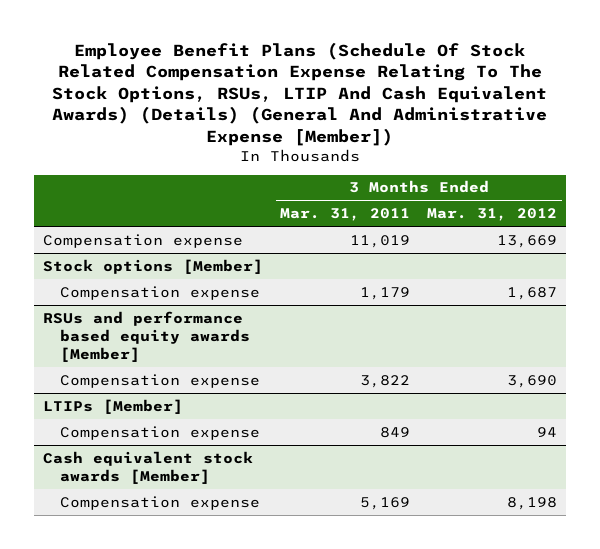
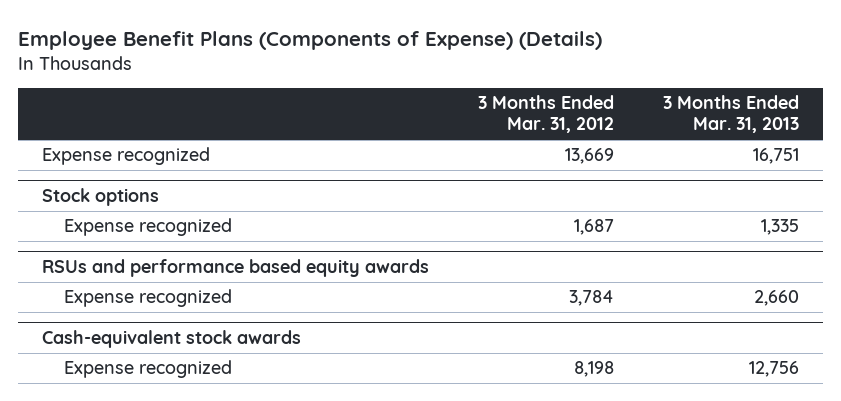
- Employee Benefit Plans (Schedule Of Stock Related Compensation Expense Relating To The Stock Options, RSUs, LTIP And Cash Equivalent Awards) (Details) (General And Administrative Expense [Member])
+ Employee Benefit Plans (Components of Expense) (Details)
- | 3 Months Ended Mar. 31, 2011 | 3 Months Ended Mar. 31, 2012
+ | 3 Months Ended Mar. 31, 2012 | 3 Months Ended Mar. 31, 2013
- Compensation expense | 11,019 | 13,669
- Stock options [Member]
- Compensation expense | 1,179 | 1,687
- RSUs and performance based equity awards [Member]
- Compensation expense | 3,822 | 3,690
- LTIPs [Member]
- Compensation expense | 849 | 94
- Cash equivalent stock awards [Member]
- Compensation expense | 5,169 | 8,198
+ Expense recognized | 13,669 | 16,751
+ Stock options
+ Expense recognized | 1,687 | 1,335
+ RSUs and performance based equity awards
+ Expense recognized | 3,784 | 2,660
+ Cash-equivalent stock awards
+ Expense recognized | 8,198 | 12,756

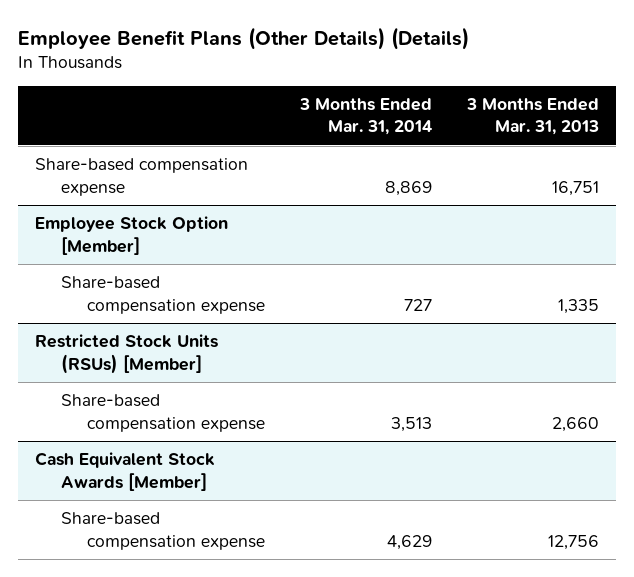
- Employee Benefit Plans (Components of Expense) (Details)
+ Employee Benefit Plans (Other Details) (Details)
- | 3 Months Ended Mar. 31, 2012 | 3 Months Ended Mar. 31, 2013
+ | 3 Months Ended Mar. 31, 2014 | 3 Months Ended Mar. 31, 2013
- Expense recognized | 13,669 | 16,751
- Stock options
- Expense recognized | 1,687 | 1,335
- RSUs and performance based equity awards
- Expense recognized | 3,784 | 2,660
- Cash-equivalent stock awards
- Expense recognized | 8,198 | 12,756
+ Share-based compensation expense | 8,869 | 16,751
+ Employee Stock Option [Member]
+ Share-based compensation expense | 727 | 1,335
+ Restricted Stock Units (RSUs) [Member]
+ Share-based compensation expense | 3,513 | 2,660
+ Cash Equivalent Stock Awards [Member]
+ Share-based compensation expense | 4,629 | 12,756

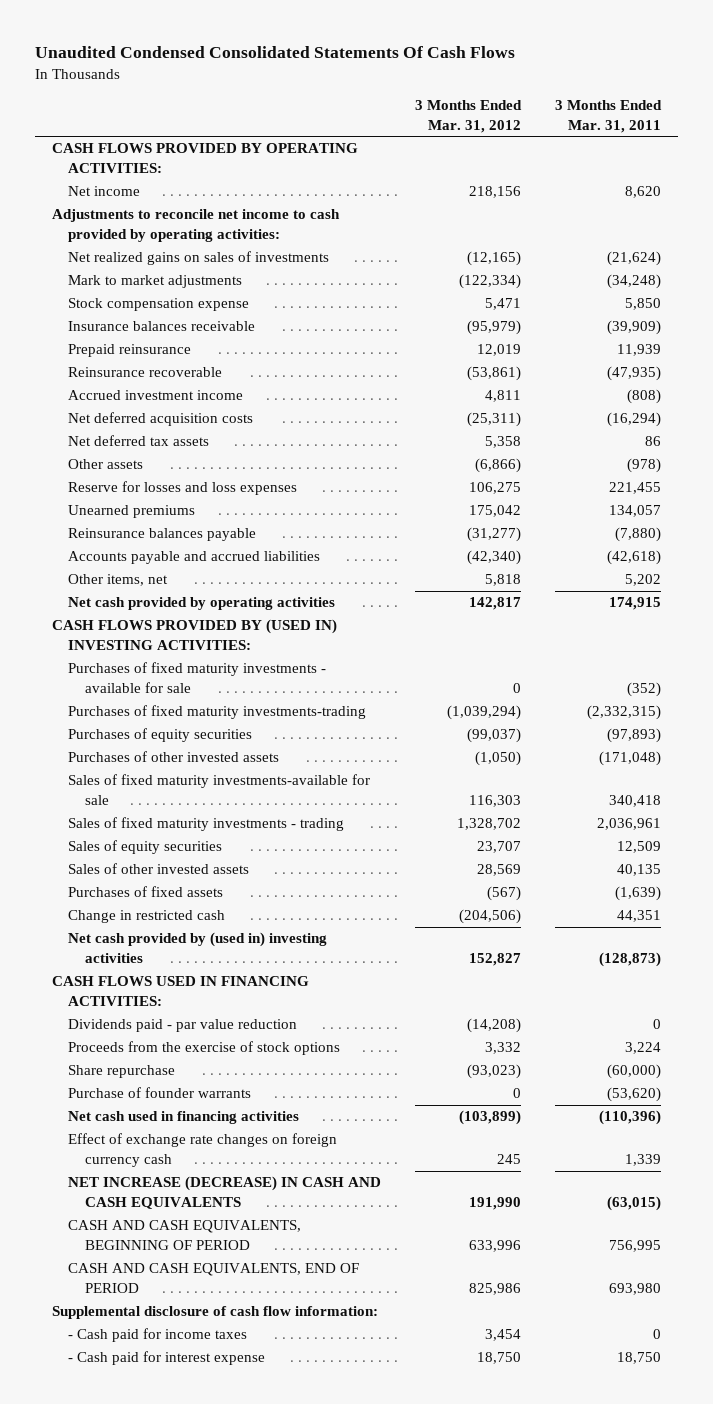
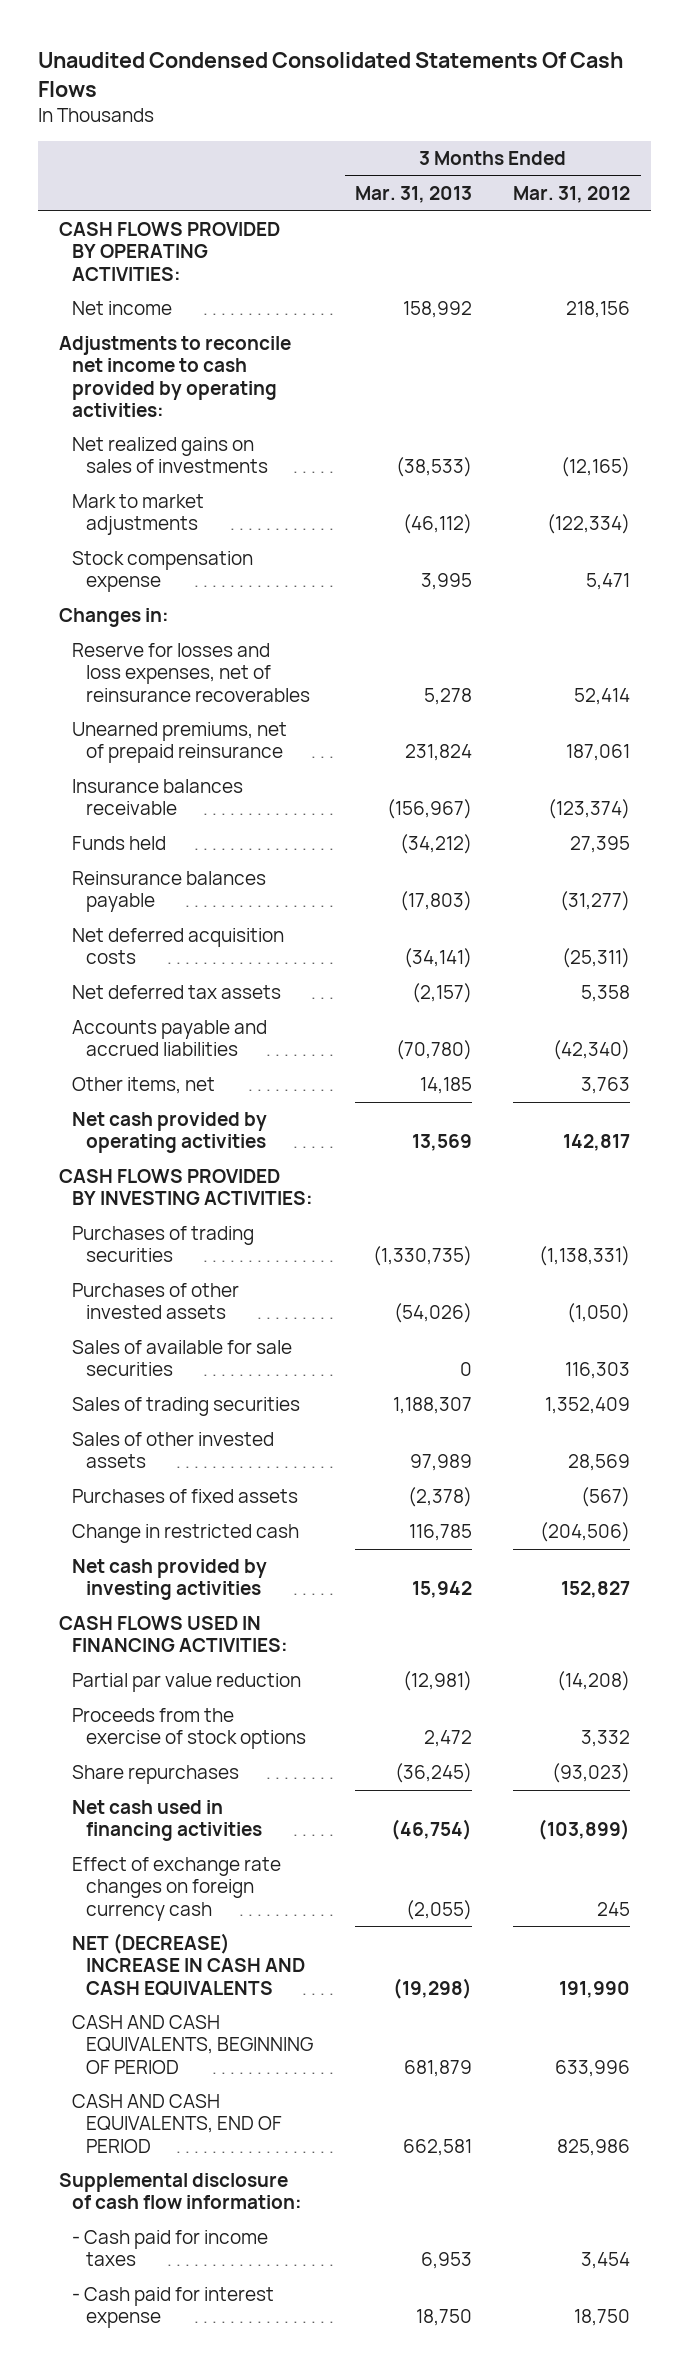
- | 3 Months Ended Mar. 31, 2012 | 3 Months Ended Mar. 31, 2011
+ | 3 Months Ended Mar. 31, 2013 | 3 Months Ended Mar. 31, 2012
- Insurance balances receivable | (95,979) | (39,909)
- Prepaid reinsurance | 12,019 | 11,939
- Reinsurance recoverable | (53,861) | (47,935)
- Accrued investment income | 4,811 | (808)
+ Changes in:
+ Reserve for losses and loss expenses, net of reinsurance recoverables | 5,278 | 52,414
+ Unearned premiums, net of prepaid reinsurance | 231,824 | 187,061
+ Insurance balances receivable | (156,967) | (123,374)
+ Funds held | (34,212) | 27,395
moved up: Reinsurance balances payable | (17,803) | (31,277)
- Other assets | (6,866) | (978)
- Reserve for losses and loss expenses | 106,275 | 221,455
- Unearned premiums | 175,042 | 134,057
- Other items, net | 5,818 | 5,202
+ Other items, net | 14,185 | 3,763
- CASH FLOWS PROVIDED BY (USED IN) INVESTING ACTIVITIES:
- Purchases of fixed maturity investments - available for sale | 0 | (352)
- Purchases of fixed maturity investments-trading | (1,039,294) | (2,332,315)
- Purchases of equity securities | (99,037) | (97,893)
+ CASH FLOWS PROVIDED BY INVESTING ACTIVITIES:
+ Purchases of trading securities | (1,330,735) | (1,138,331)
- Sales of fixed maturity investments-available for sale | 116,303 | 340,418
- Sales of fixed maturity investments - trading | 1,328,702 | 2,036,961
- Sales of equity securities | 23,707 | 12,509
+ Sales of available for sale securities | 0 | 116,303
+ Sales of trading securities | 1,188,307 | 1,352,409
- Net cash provided by (used in) investing activities | 152,827 | (128,873)
+ Net cash provided by investing activities | 15,942 | 152,827
- Dividends paid - par value reduction | (14,208) | 0
+ Partial par value reduction | (12,981) | (14,208)
- Share repurchase | (93,023) | (60,000)
- Purchase of founder warrants | 0 | (53,620)
+ Share repurchases | (36,245) | (93,023)
- NET INCREASE (DECREASE) IN CASH AND CASH EQUIVALENTS | 191,990 | (63,015)
+ NET (DECREASE) INCREASE IN CASH AND CASH EQUIVALENTS | (19,298) | 191,990

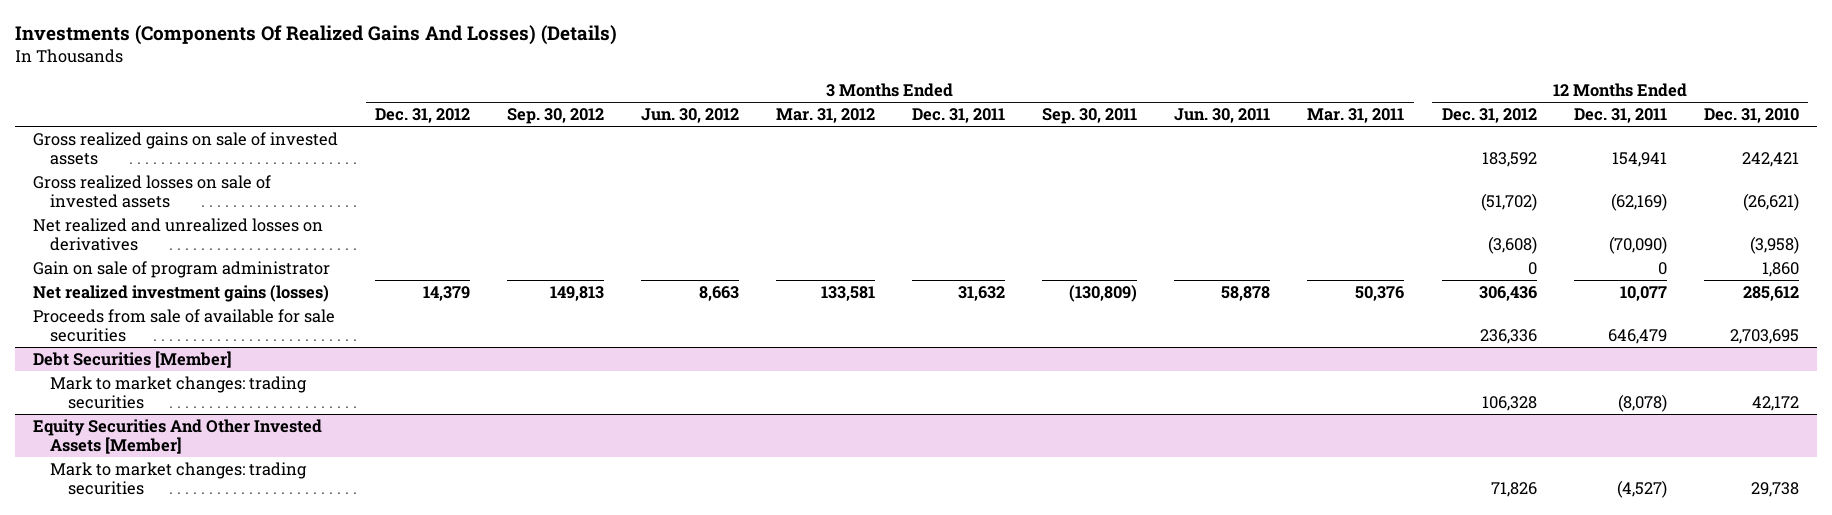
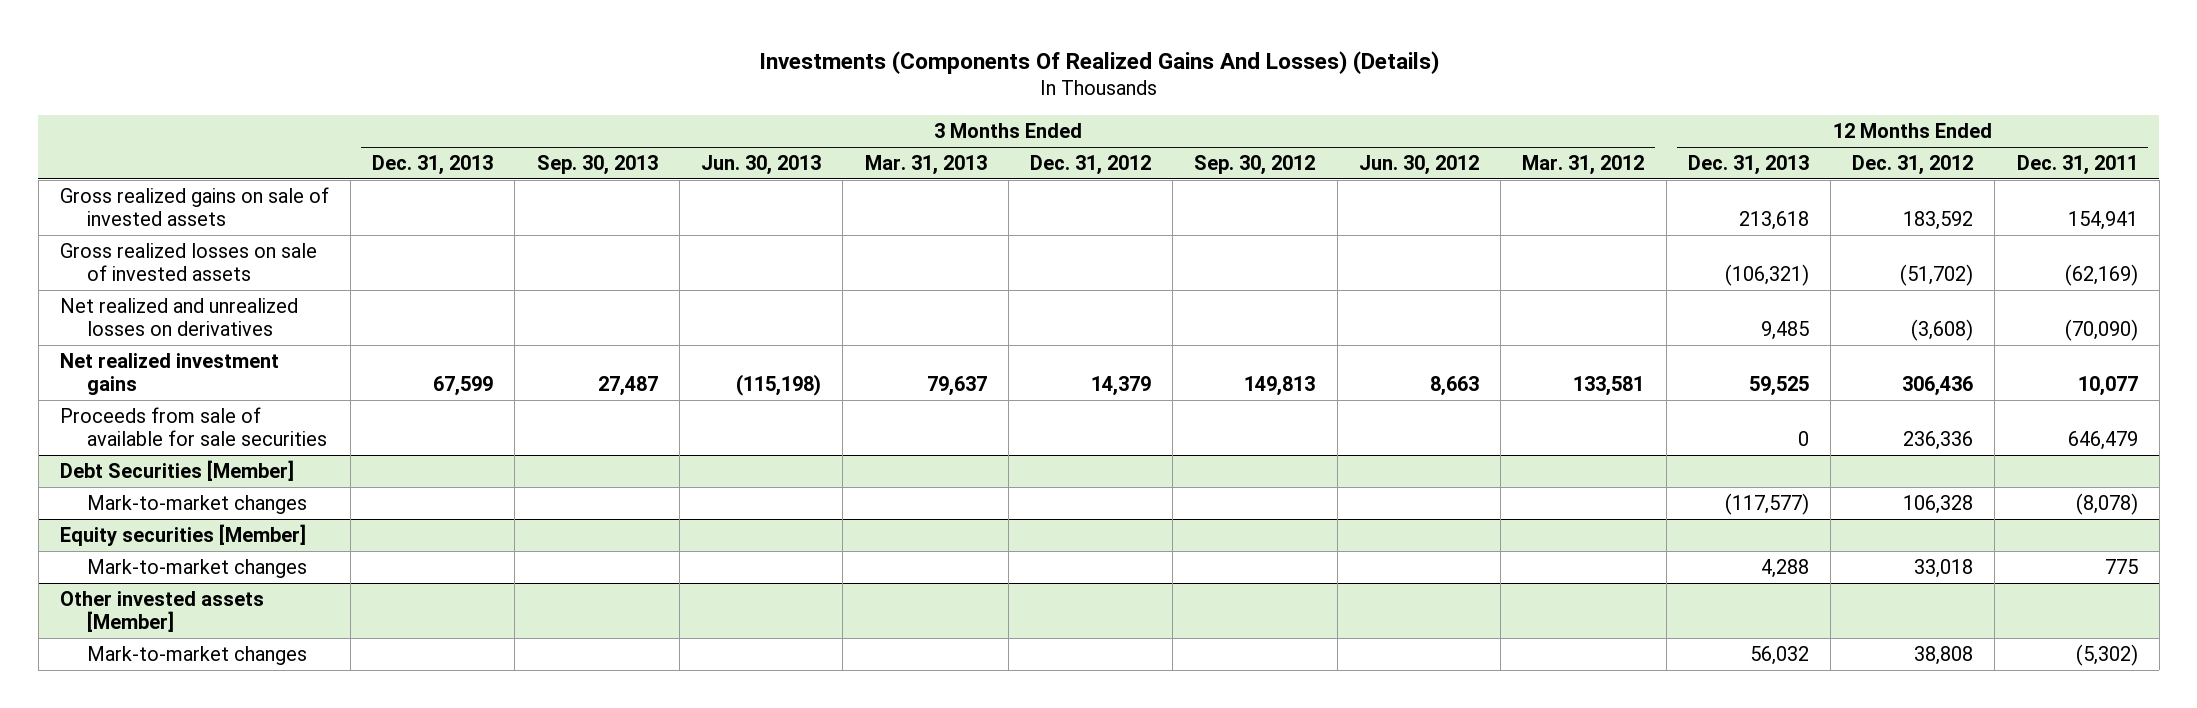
- | 3 Months Ended Dec. 31, 2012 | 3 Months Ended Sep. 30, 2012 | 3 Months Ended Jun. 30, 2012 | 3 Months Ended Mar. 31, 2012 | 3 Months Ended Dec. 31, 2011 | 3 Months Ended Sep. 30, 2011 | 3 Months Ended Jun. 30, 2011 | 3 Months Ended Mar. 31, 2011 | 12 Months Ended Dec. 31, 2012 | 12 Months Ended Dec. 31, 2011 | 12 Months Ended Dec. 31, 2010
+ | 3 Months Ended Dec. 31, 2013 | 3 Months Ended Sep. 30, 2013 | 3 Months Ended Jun. 30, 2013 | 3 Months Ended Mar. 31, 2013 | 3 Months Ended Dec. 31, 2012 | 3 Months Ended Sep. 30, 2012 | 3 Months Ended Jun. 30, 2012 | 3 Months Ended Mar. 31, 2012 | 12 Months Ended Dec. 31, 2013 | 12 Months Ended Dec. 31, 2012 | 12 Months Ended Dec. 31, 2011
- Gain on sale of program administrator | | | | | | | | | 0 | 0 | 1,860
- Net realized investment gains (losses) | 14,379 | 149,813 | 8,663 | 133,581 | 31,632 | (130,809) | 58,878 | 50,376 | 306,436 | 10,077 | 285,612
+ Net realized investment gains | 67,599 | 27,487 | (115,198) | 79,637 | 14,379 | 149,813 | 8,663 | 133,581 | 59,525 | 306,436 | 10,077
@ Debt Securities [Member]
- Mark to market changes: trading securities | | | | | | | | | 106,328 | (8,078) | 42,172
- Equity Securities And Other Invested Assets [Member]
- Mark to market changes: trading securities | | | | | | | | | 71,826 | (4,527) | 29,738
@ Debt Securities [Member]
+ Mark-to-market changes | | | | | | | | | (117,577) | 106,328 | (8,078)
+ Equity securities [Member]
+ Mark-to-market changes | | | | | | | | | 4,288 | 33,018 | 775
+ Other invested assets [Member]
+ Mark-to-market changes | | | | | | | | | 56,032 | 38,808 | (5,302)

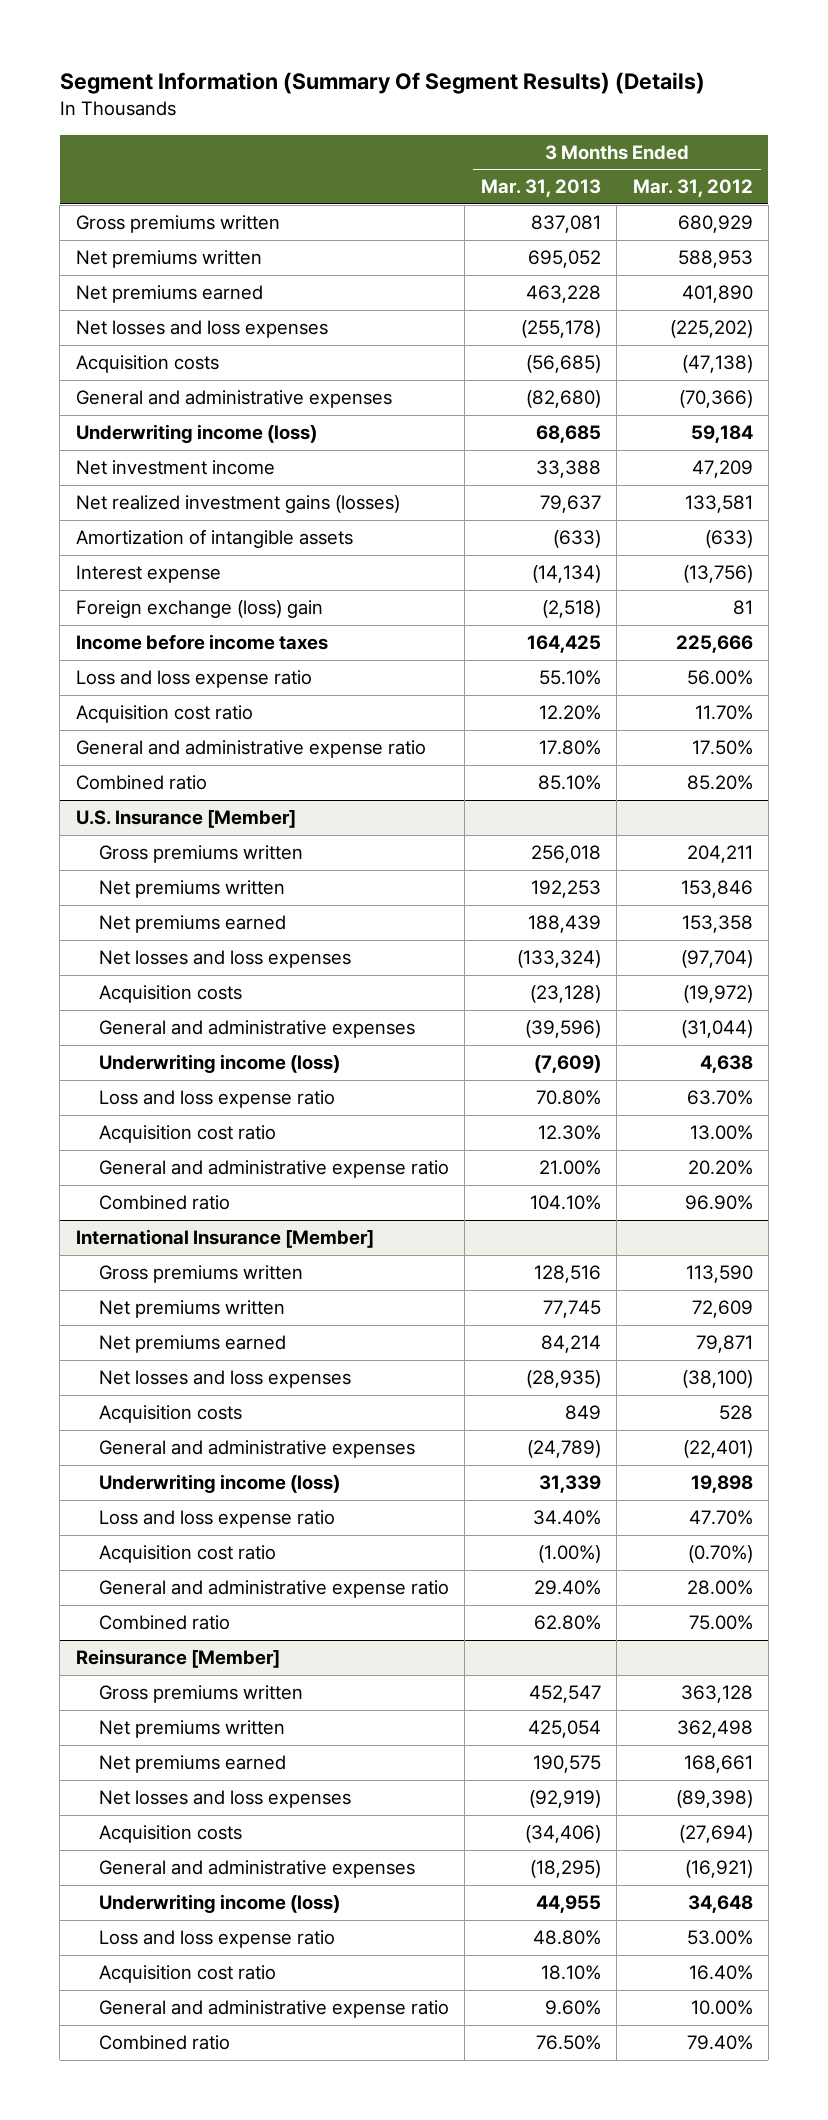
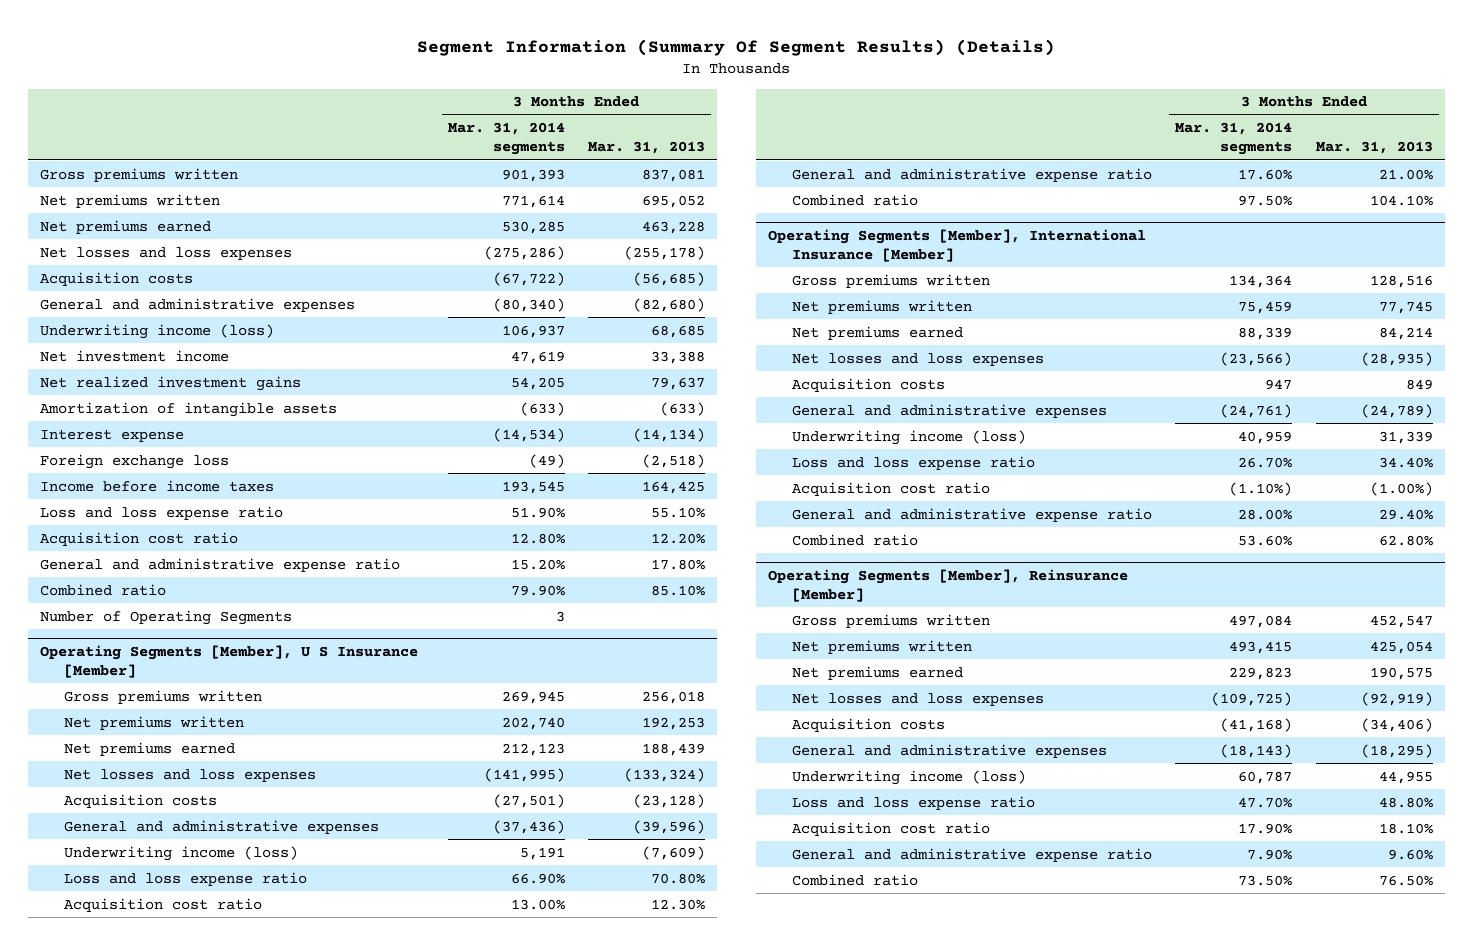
- | 3 Months Ended Mar. 31, 2013 | 3 Months Ended Mar. 31, 2012
+ | 3 Months Ended Mar. 31, 2014 segments | 3 Months Ended Mar. 31, 2013
- Net realized investment gains (losses) | 79,637 | 133,581
+ Net realized investment gains | 54,205 | 79,637
- Foreign exchange (loss) gain | (2,518) | 81
+ Foreign exchange loss | (49) | (2,518)
- U.S. Insurance [Member]
+ Number of Operating Segments | 3 |
+ Operating Segments [Member], U S Insurance [Member]
- International Insurance [Member]
+ Operating Segments [Member], International Insurance [Member]
- Reinsurance [Member]
+ Operating Segments [Member], Reinsurance [Member]

